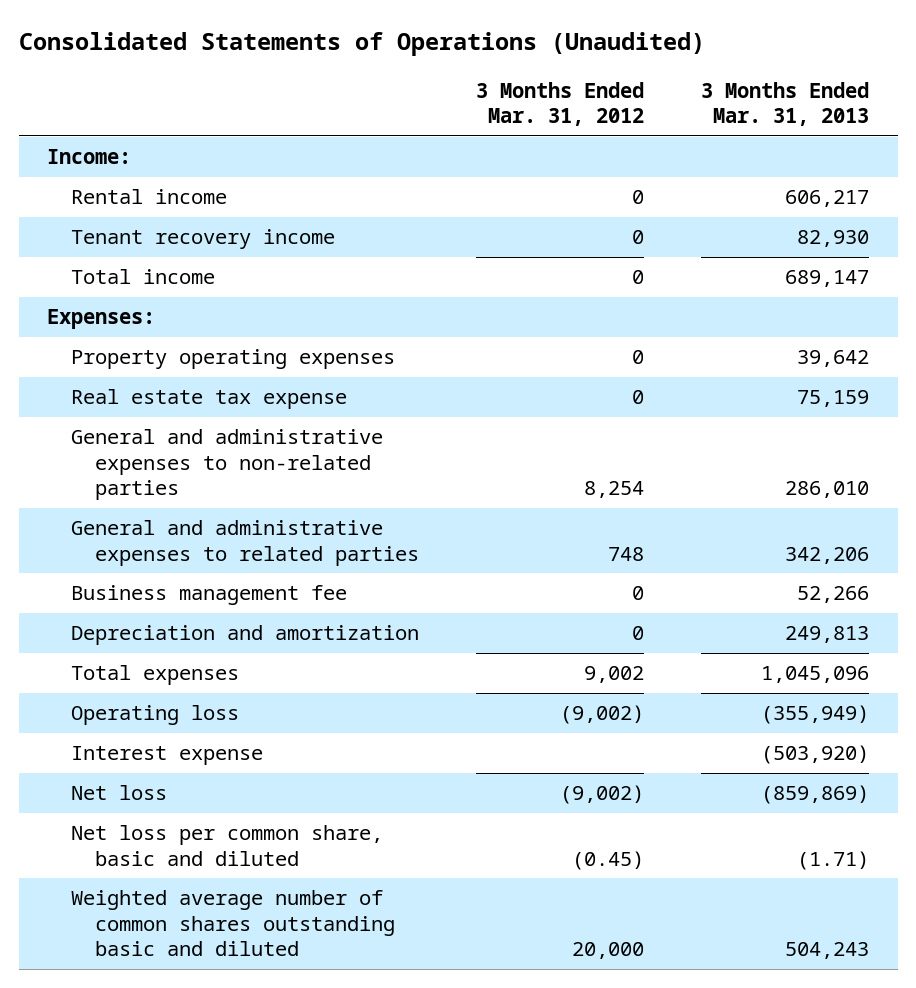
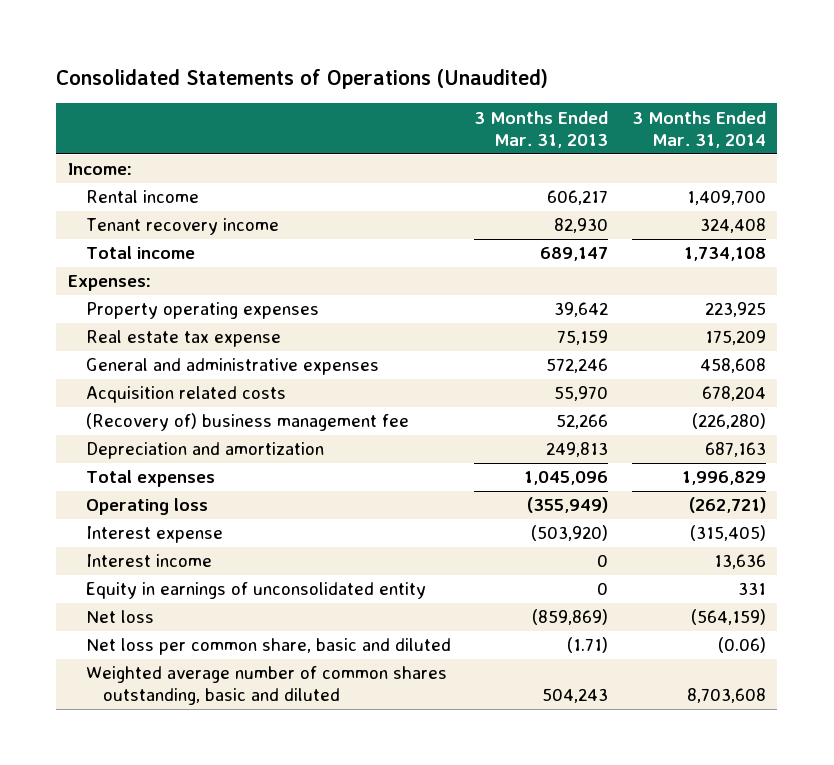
- | 3 Months Ended Mar. 31, 2012 | 3 Months Ended Mar. 31, 2013
+ | 3 Months Ended Mar. 31, 2013 | 3 Months Ended Mar. 31, 2014
- General and administrative expenses to non-related parties | 8,254 | 286,010
- General and administrative expenses to related parties | 748 | 342,206
- Business management fee | 0 | 52,266
+ General and administrative expenses | 572,246 | 458,608
+ Acquisition related costs | 55,970 | 678,204
+ (Recovery of) business management fee | 52,266 | (226,280)
+ Interest income | 0 | 13,636
+ Equity in earnings of unconsolidated entity | 0 | 331
- Weighted average number of common shares outstanding basic and diluted | 20,000 | 504,243
+ Weighted average number of common shares outstanding, basic and diluted | 504,243 | 8,703,608

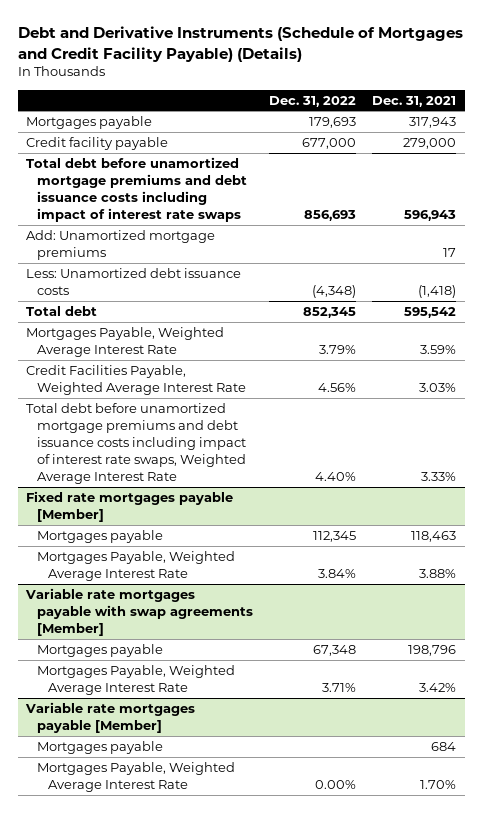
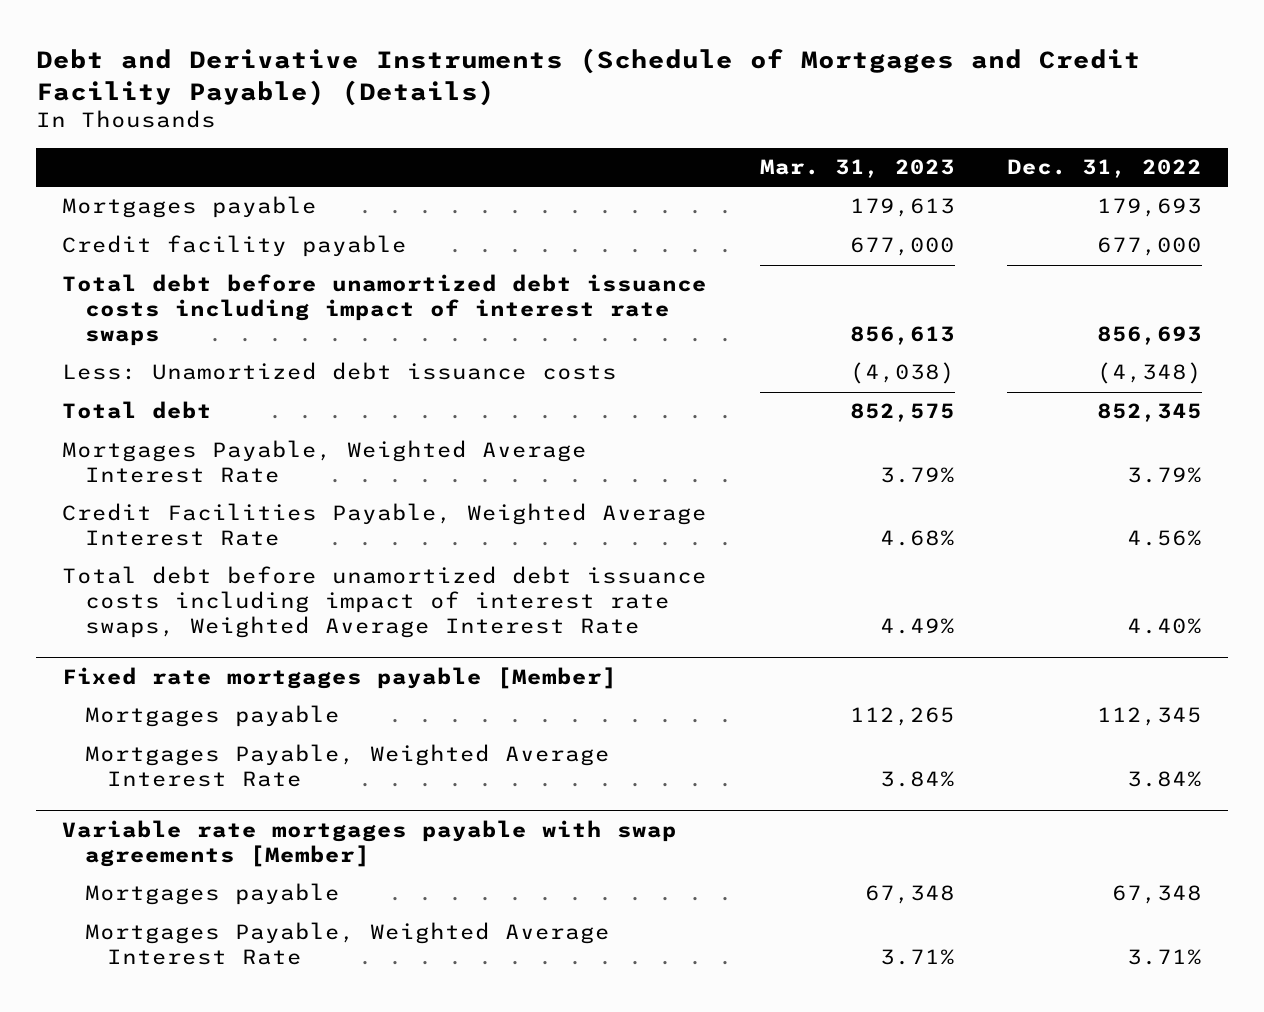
- | Dec. 31, 2022 | Dec. 31, 2021
+ | Mar. 31, 2023 | Dec. 31, 2022
- Total debt before unamortized mortgage premiums and debt issuance costs including impact of interest rate swaps | 856,693 | 596,943
- Add: Unamortized mortgage premiums | | 17
+ Total debt before unamortized debt issuance costs including impact of interest rate swaps | 856,613 | 856,693
- Total debt before unamortized mortgage premiums and debt issuance costs including impact of interest rate swaps, Weighted Average Interest Rate | 4.40% | 3.33%
+ Total debt before unamortized debt issuance costs including impact of interest rate swaps, Weighted Average Interest Rate | 4.49% | 4.40%
- Variable rate mortgages payable [Member]
- Mortgages payable | | 684
- Mortgages Payable, Weighted Average Interest Rate | 0.00% | 1.70%

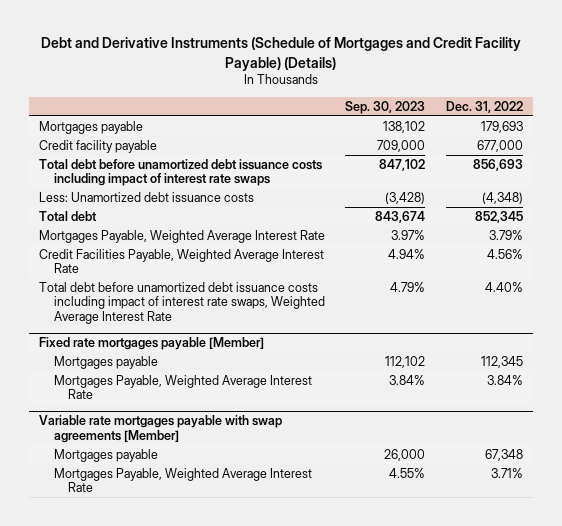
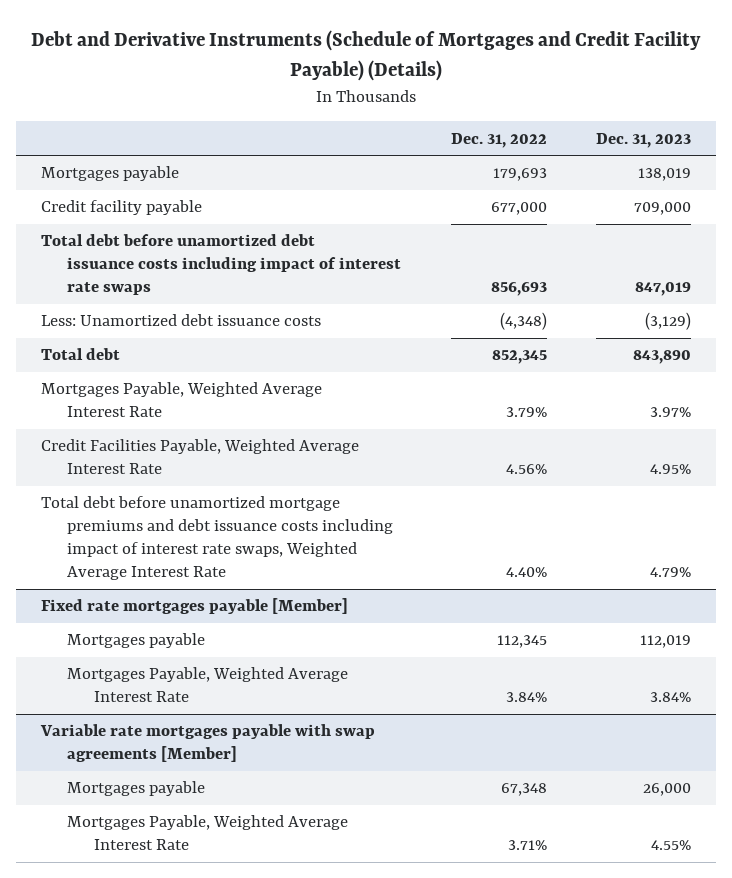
- | Sep. 30, 2023 | Dec. 31, 2022
+ | Dec. 31, 2022 | Dec. 31, 2023
- Total debt before unamortized debt issuance costs including impact of interest rate swaps, Weighted Average Interest Rate | 4.79% | 4.40%
+ Total debt before unamortized mortgage premiums and debt issuance costs including impact of interest rate swaps, Weighted Average Interest Rate | 4.40% | 4.79%

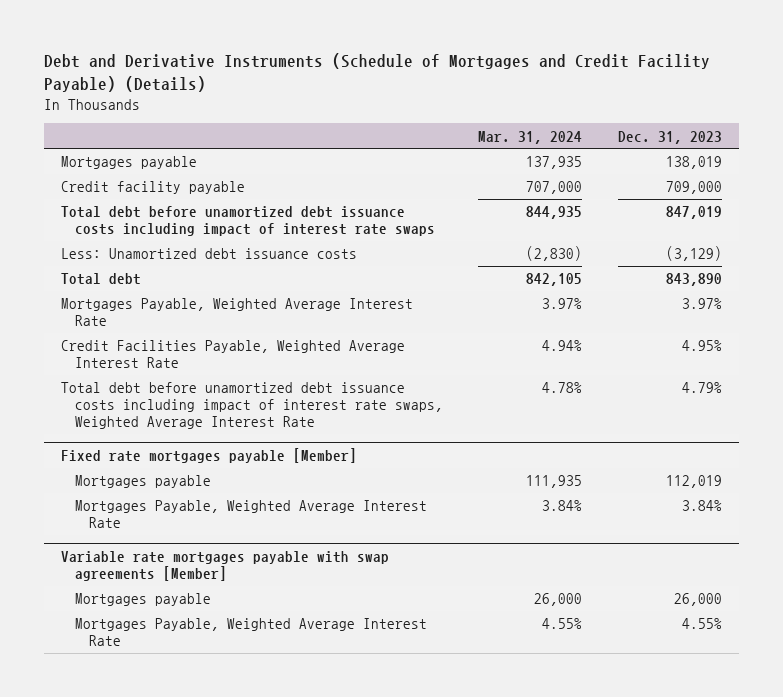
- | Dec. 31, 2022 | Dec. 31, 2023
+ | Mar. 31, 2024 | Dec. 31, 2023
- Total debt before unamortized mortgage premiums and debt issuance costs including impact of interest rate swaps, Weighted Average Interest Rate | 4.40% | 4.79%
+ Total debt before unamortized debt issuance costs including impact of interest rate swaps, Weighted Average Interest Rate | 4.78% | 4.79%

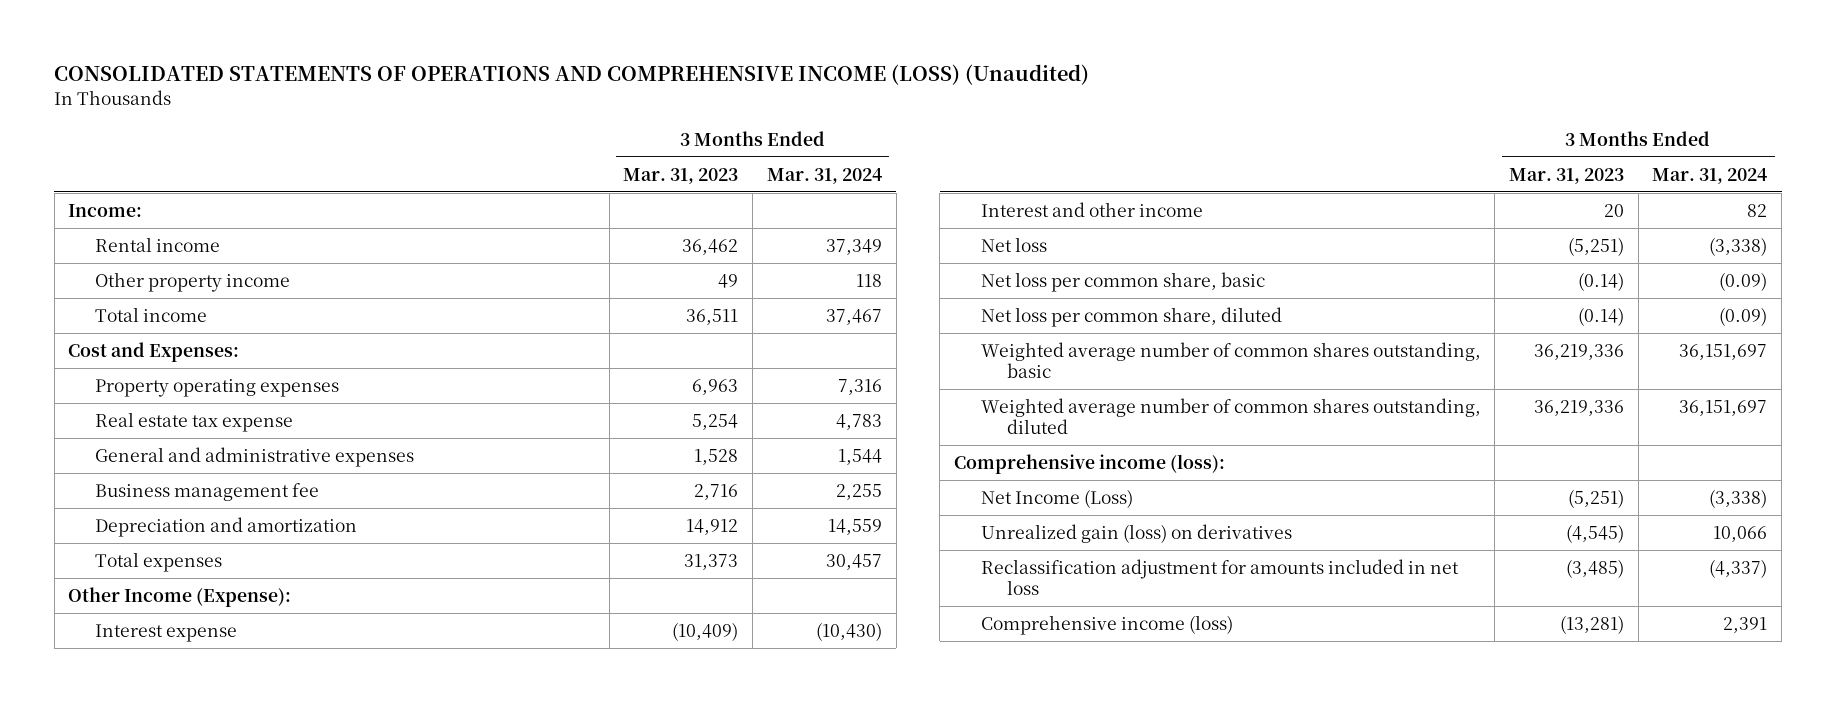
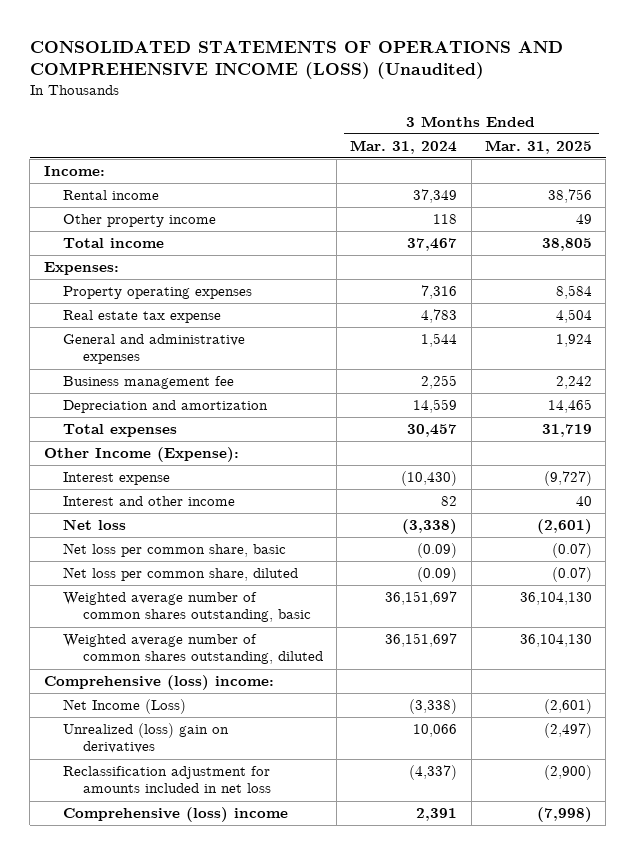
- | 3 Months Ended Mar. 31, 2023 | 3 Months Ended Mar. 31, 2024
+ | 3 Months Ended Mar. 31, 2024 | 3 Months Ended Mar. 31, 2025
- Cost and Expenses:
+ Expenses:
- Comprehensive income (loss):
+ Comprehensive (loss) income:
- Unrealized gain (loss) on derivatives | (4,545) | 10,066
+ Unrealized (loss) gain on derivatives | 10,066 | (2,497)
- Comprehensive income (loss) | (13,281) | 2,391
+ Comprehensive (loss) income | 2,391 | (7,998)

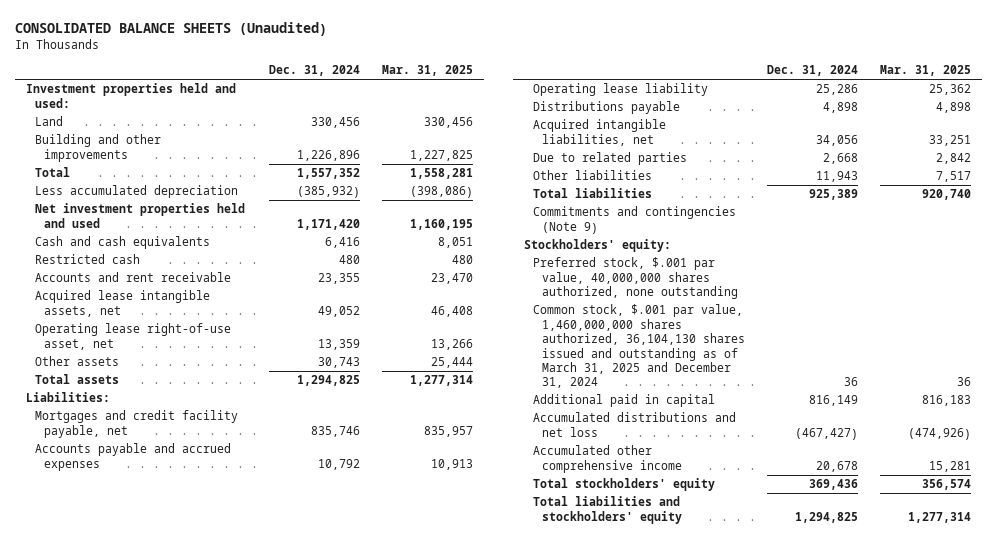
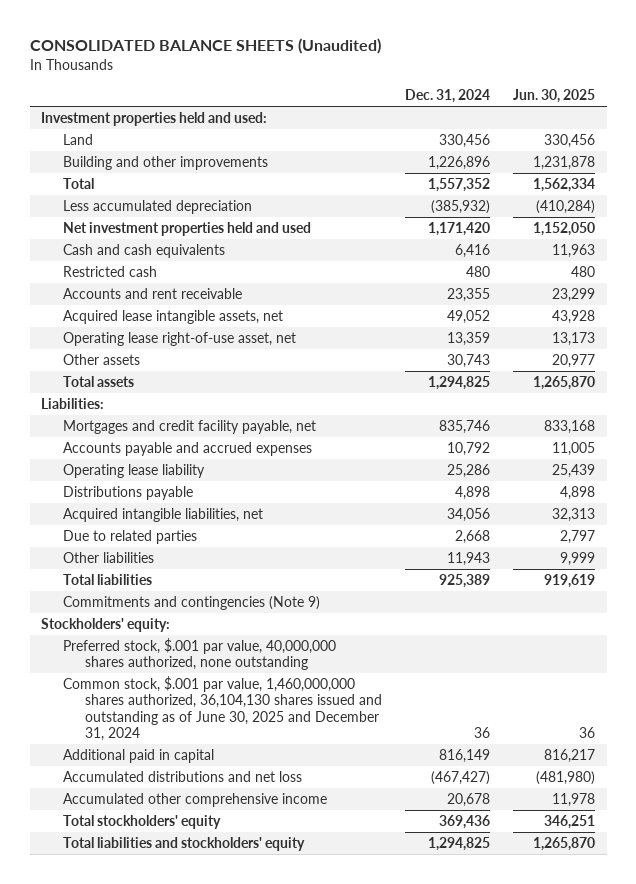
- | Dec. 31, 2024 | Mar. 31, 2025
+ | Dec. 31, 2024 | Jun. 30, 2025
- Common stock, $.001 par value, 1,460,000,000 shares authorized, 36,104,130 shares issued and outstanding as of March 31, 2025 and December 31, 2024 | 36 | 36
+ Common stock, $.001 par value, 1,460,000,000 shares authorized, 36,104,130 shares issued and outstanding as of June 30, 2025 and December 31, 2024 | 36 | 36

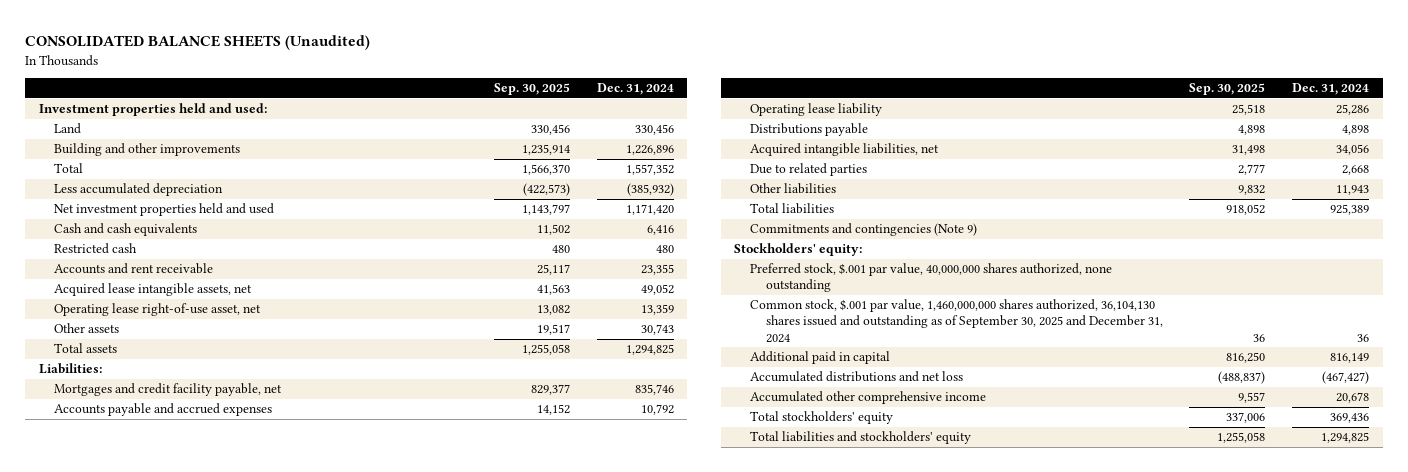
- | Dec. 31, 2024 | Jun. 30, 2025
+ | Sep. 30, 2025 | Dec. 31, 2024
- Common stock, $.001 par value, 1,460,000,000 shares authorized, 36,104,130 shares issued and outstanding as of June 30, 2025 and December 31, 2024 | 36 | 36
+ Common stock, $.001 par value, 1,460,000,000 shares authorized, 36,104,130 shares issued and outstanding as of September 30, 2025 and December 31, 2024 | 36 | 36

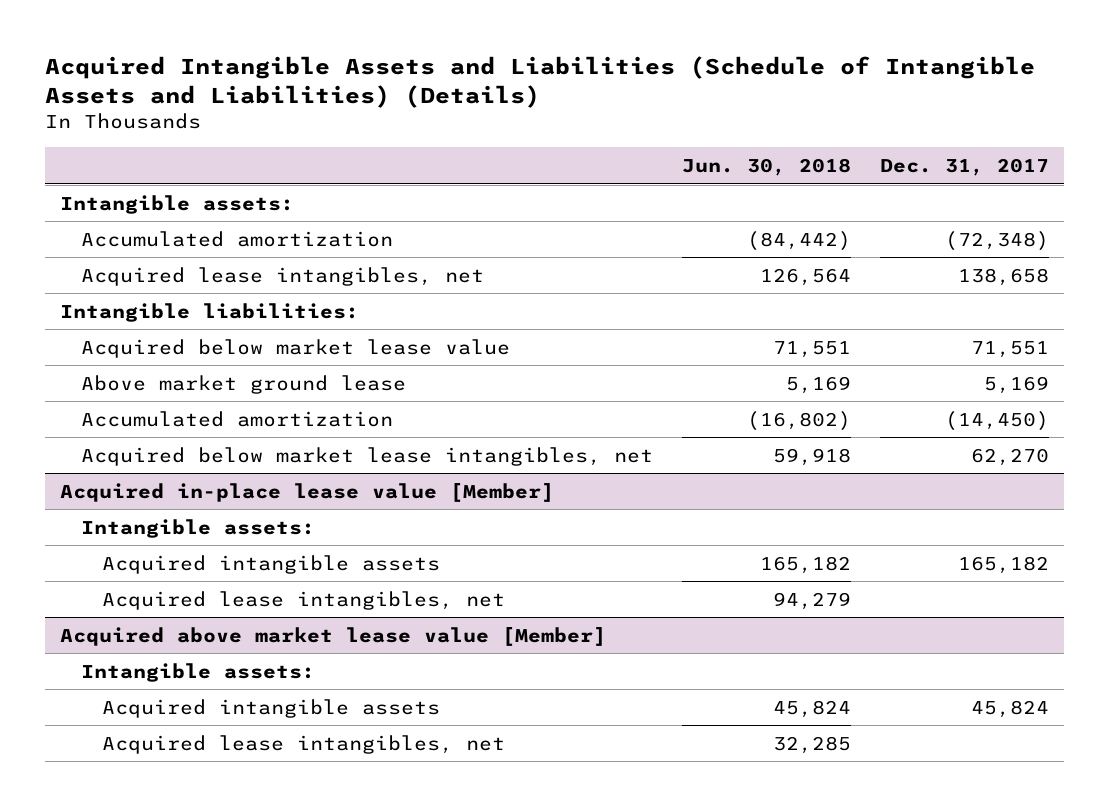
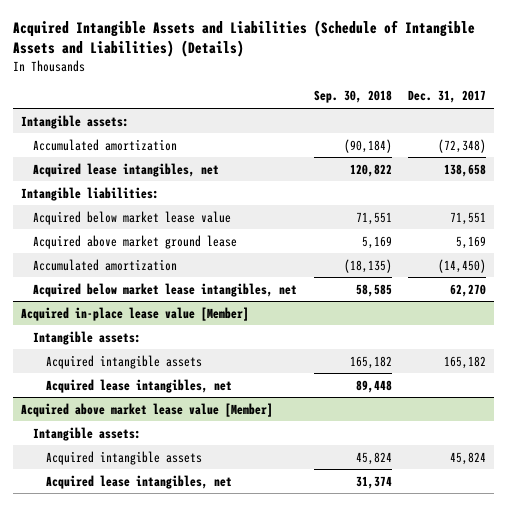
- | Jun. 30, 2018 | Dec. 31, 2017
+ | Sep. 30, 2018 | Dec. 31, 2017
- Above market ground lease | 5,169 | 5,169
+ Acquired above market ground lease | 5,169 | 5,169

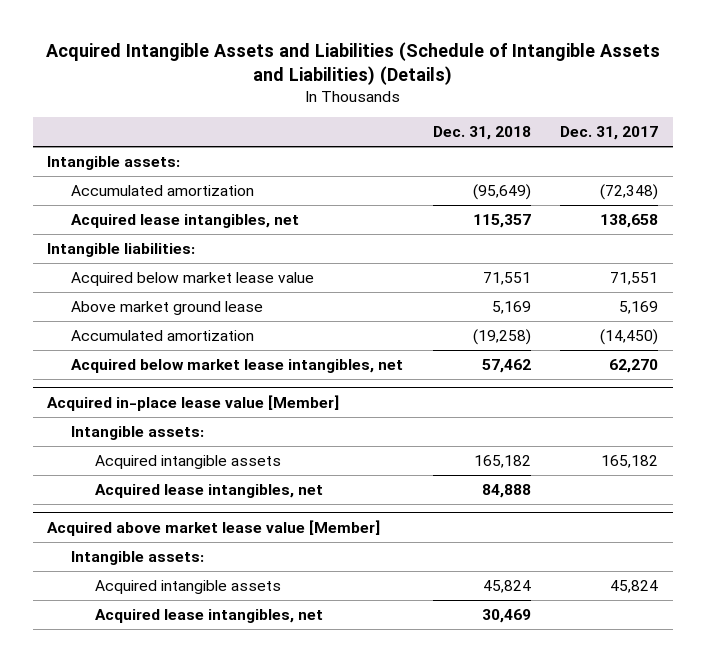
- | Sep. 30, 2018 | Dec. 31, 2017
+ | Dec. 31, 2018 | Dec. 31, 2017
- Acquired above market ground lease | 5,169 | 5,169
+ Above market ground lease | 5,169 | 5,169

